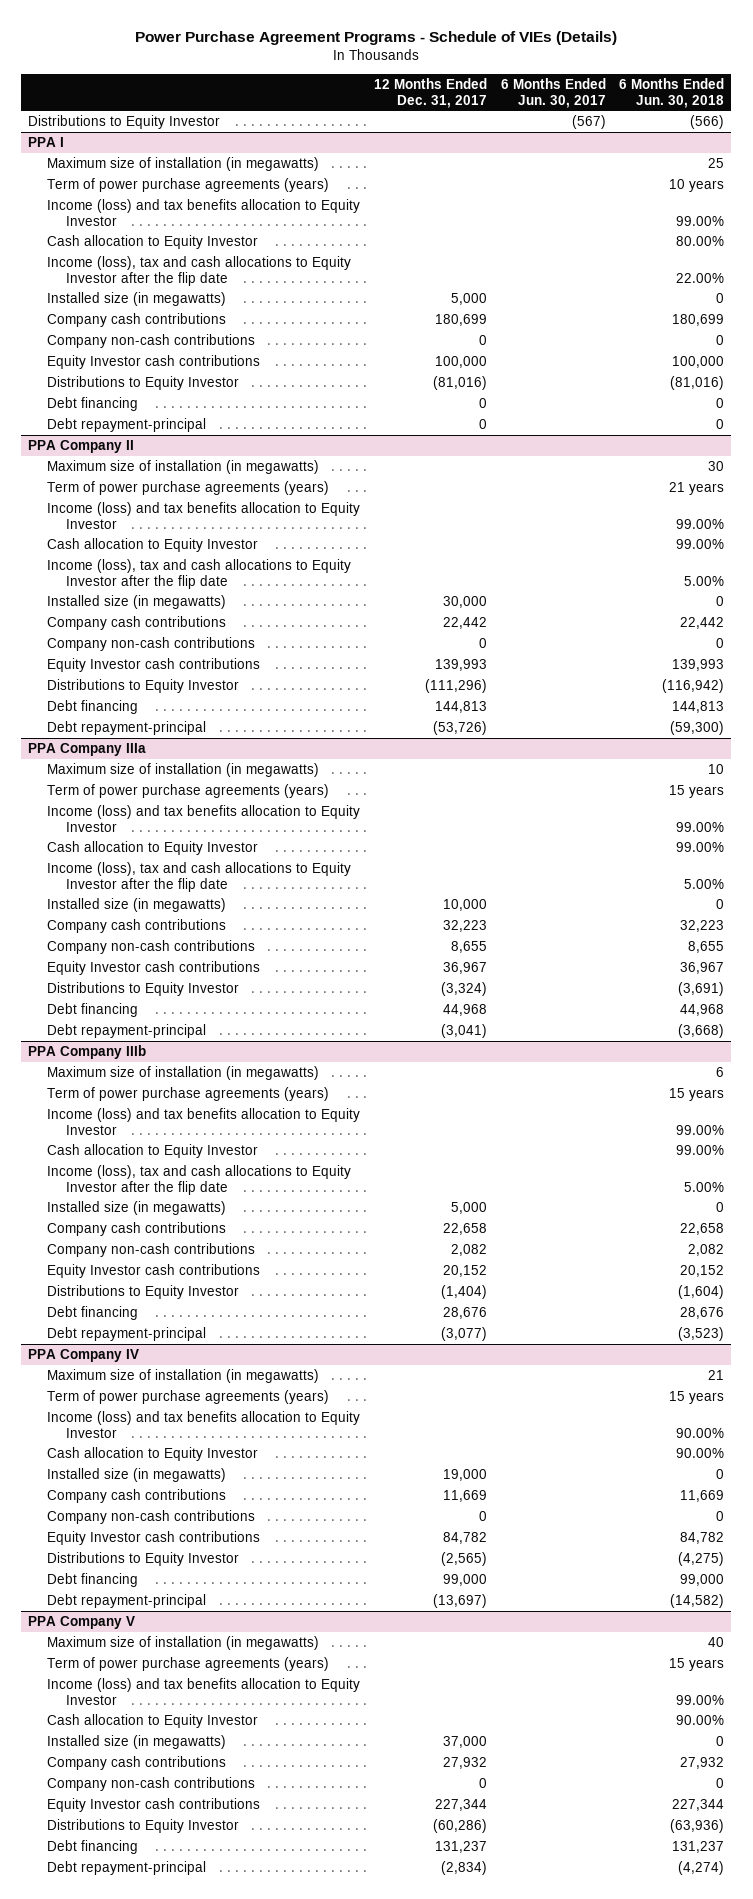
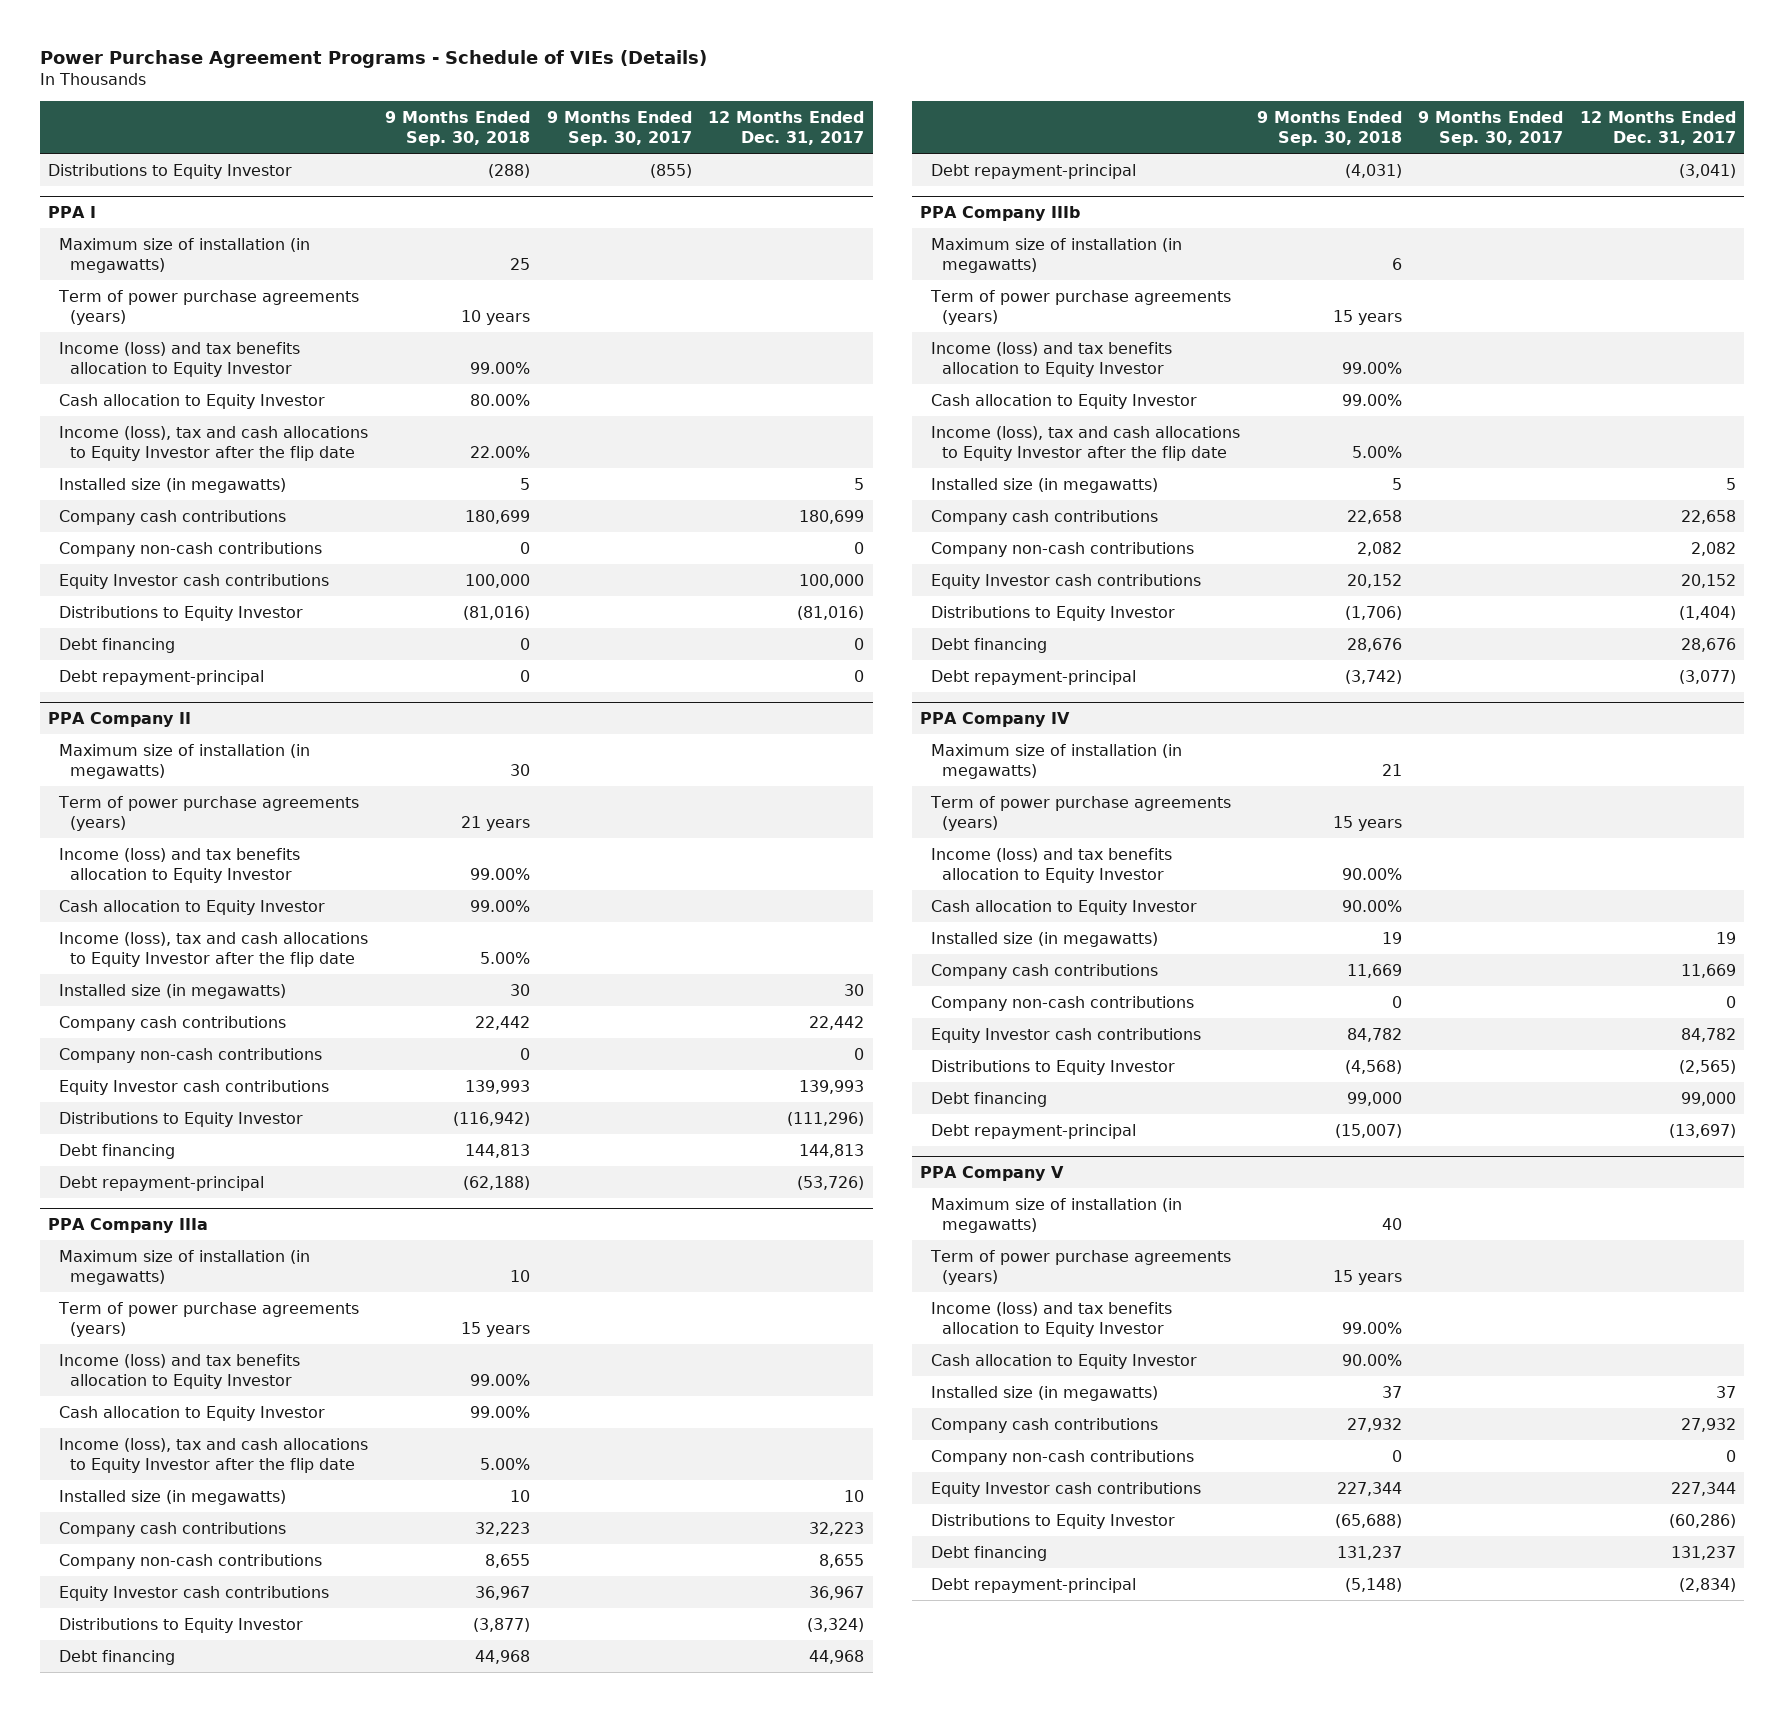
- | 12 Months Ended Dec. 31, 2017 | 6 Months Ended Jun. 30, 2017 | 6 Months Ended Jun. 30, 2018
+ | 9 Months Ended Sep. 30, 2018 | 9 Months Ended Sep. 30, 2017 | 12 Months Ended Dec. 31, 2017
@ PPA I
- Installed size (in megawatts) | 5,000 | | 0
+ Installed size (in megawatts) | 5 | | 5
@ PPA Company II
- Installed size (in megawatts) | 30,000 | | 0
+ Installed size (in megawatts) | 30 | | 30
@ PPA Company IIIa
- Installed size (in megawatts) | 10,000 | | 0
+ Installed size (in megawatts) | 10 | | 10
@ PPA Company IIIb
- Installed size (in megawatts) | 5,000 | | 0
+ Installed size (in megawatts) | 5 | | 5
@ PPA Company IV
- Installed size (in megawatts) | 19,000 | | 0
+ Installed size (in megawatts) | 19 | | 19
@ PPA Company V
- Installed size (in megawatts) | 37,000 | | 0
+ Installed size (in megawatts) | 37 | | 37

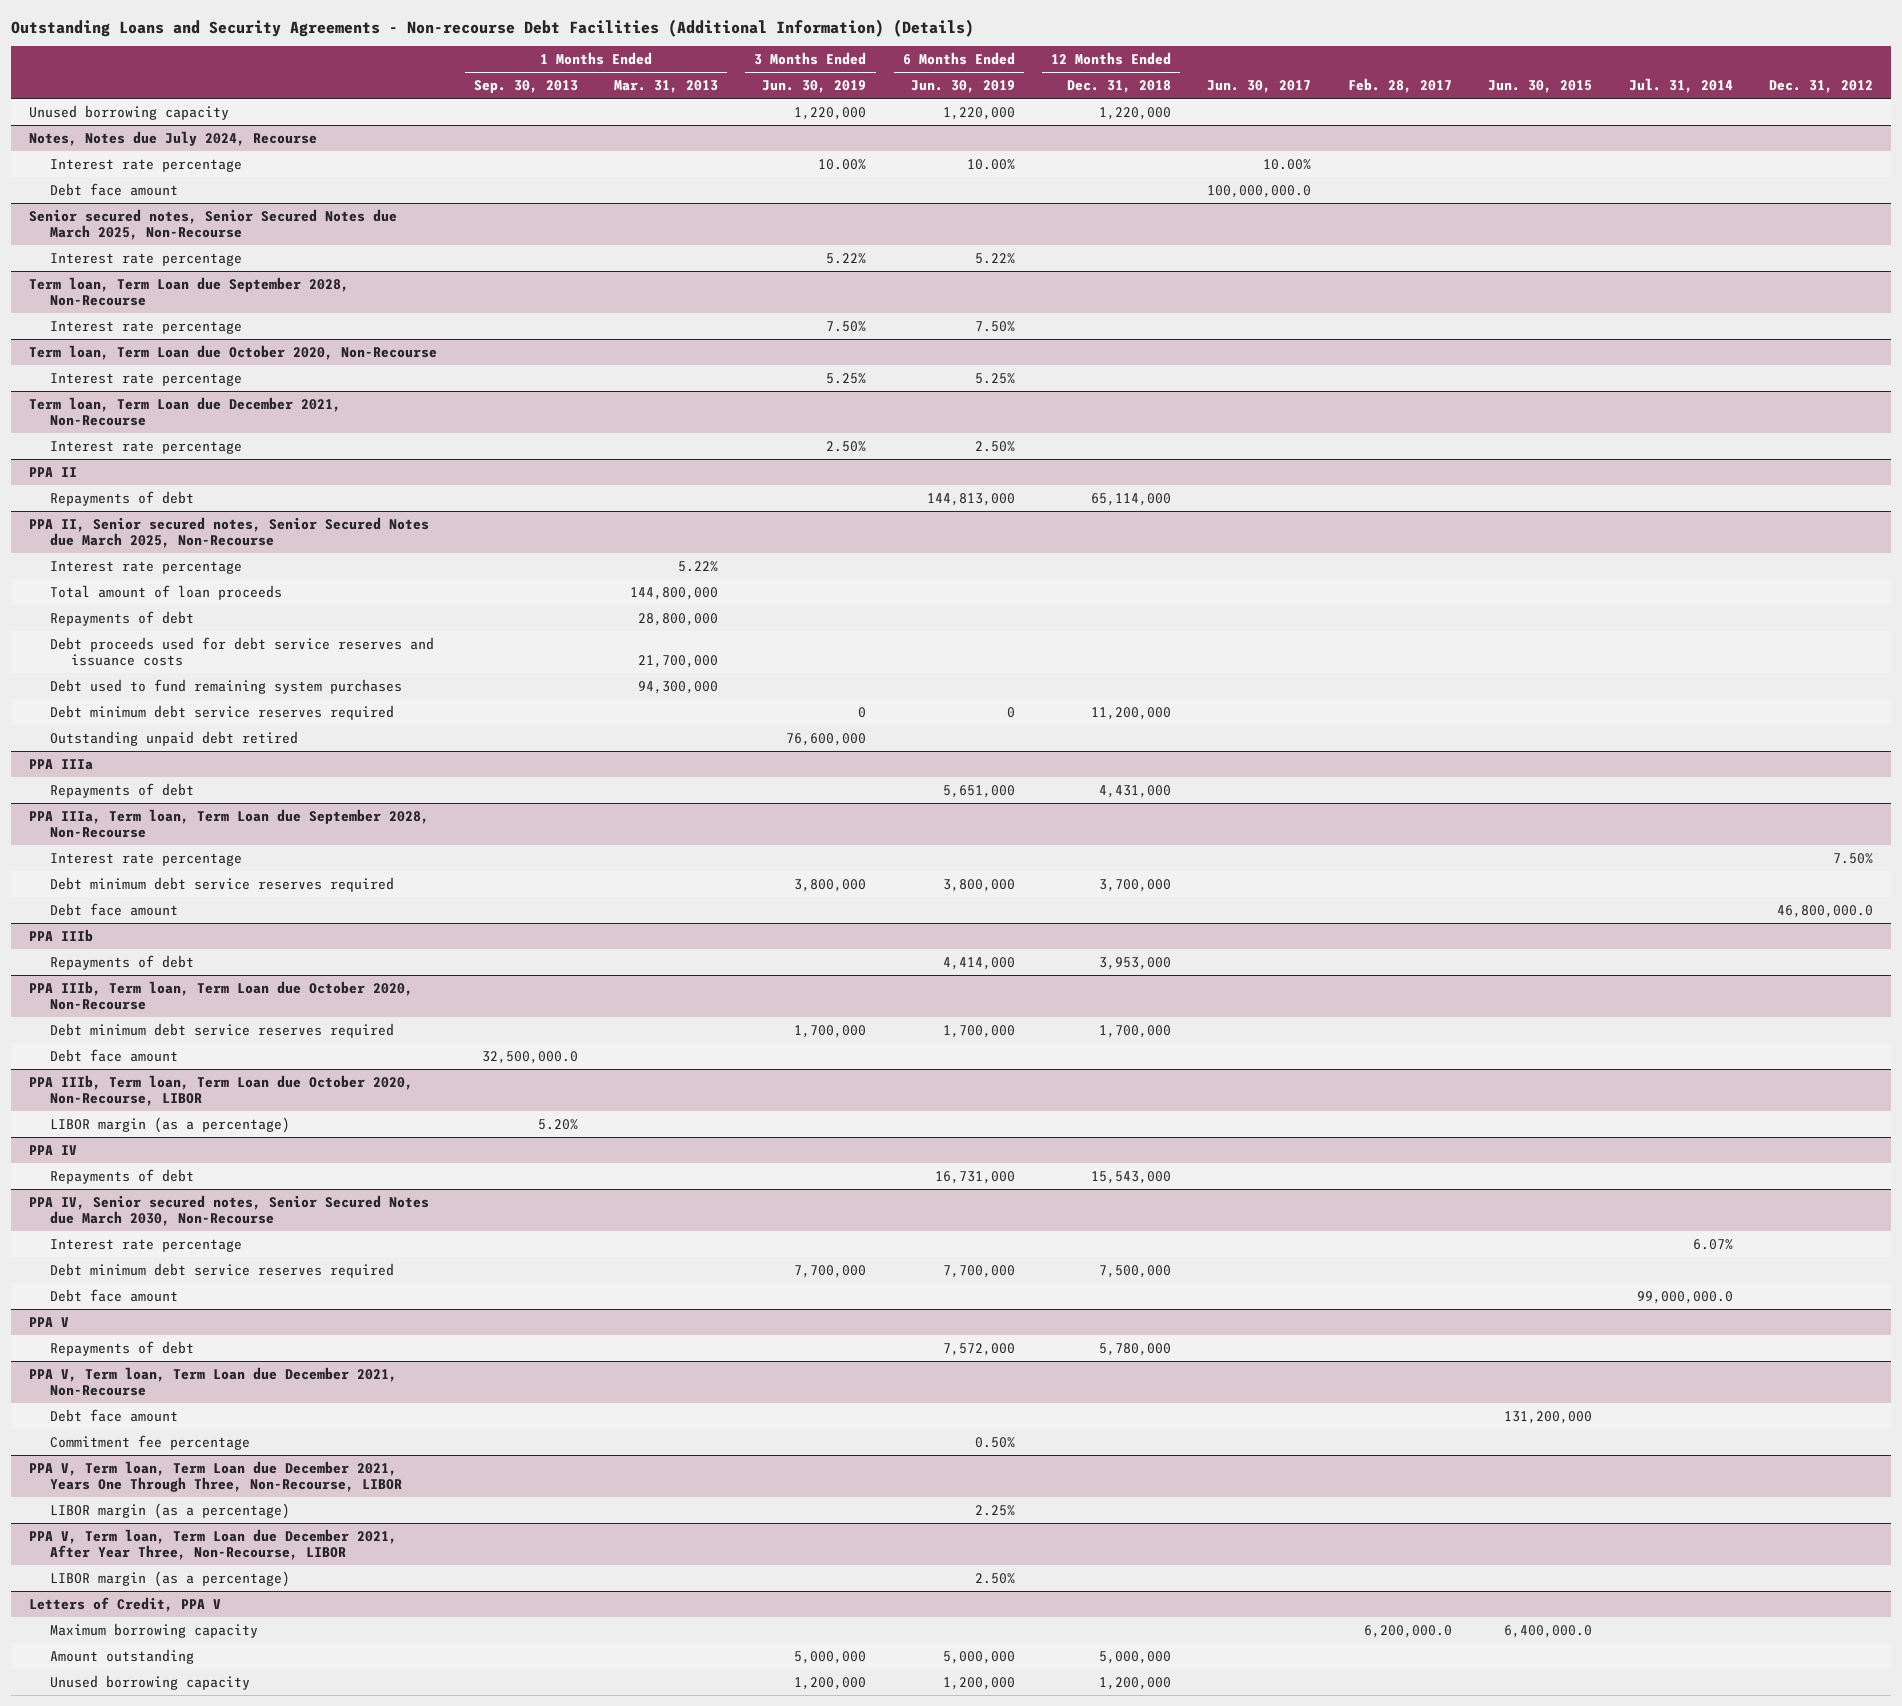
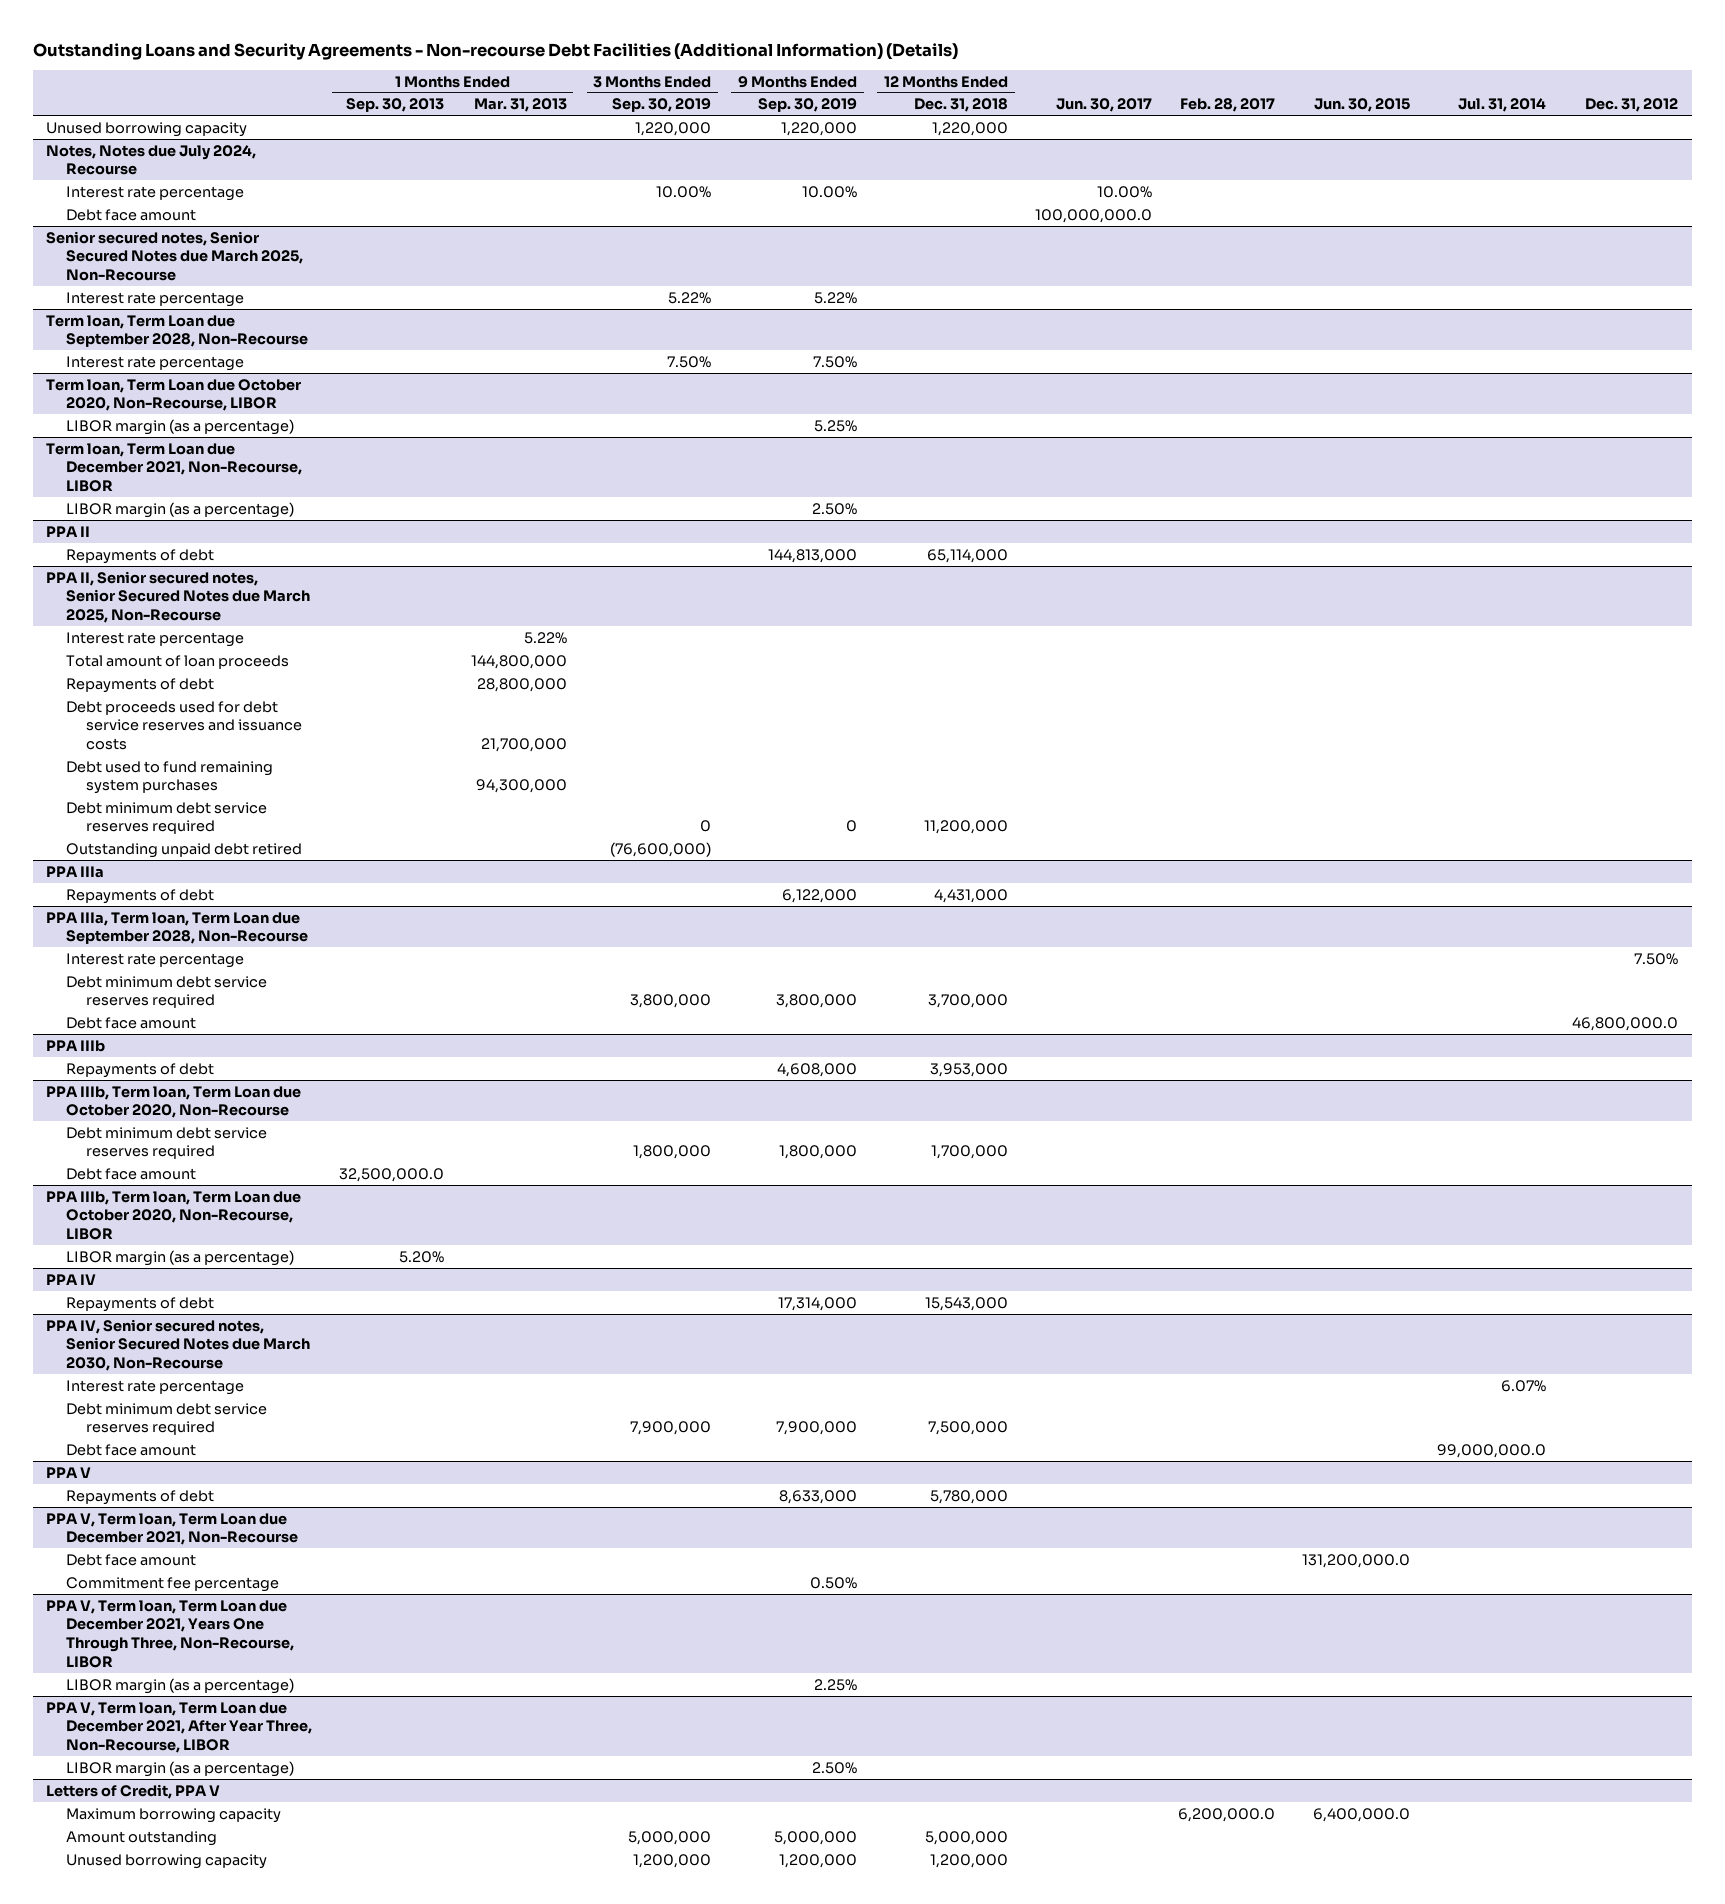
- | 1 Months Ended Sep. 30, 2013 | 1 Months Ended Mar. 31, 2013 | 3 Months Ended Jun. 30, 2019 | 6 Months Ended Jun. 30, 2019 | 12 Months Ended Dec. 31, 2018 | Jun. 30, 2017 | Feb. 28, 2017 | Jun. 30, 2015 | Jul. 31, 2014 | Dec. 31, 2012
+ | 1 Months Ended Sep. 30, 2013 | 1 Months Ended Mar. 31, 2013 | 3 Months Ended Sep. 30, 2019 | 9 Months Ended Sep. 30, 2019 | 12 Months Ended Dec. 31, 2018 | Jun. 30, 2017 | Feb. 28, 2017 | Jun. 30, 2015 | Jul. 31, 2014 | Dec. 31, 2012
- Term loan, Term Loan due October 2020, Non-Recourse
- Interest rate percentage | | | 5.25% | 5.25% | | | | | |
- Term loan, Term Loan due December 2021, Non-Recourse
- Interest rate percentage | | | 2.50% | 2.50% | | | | | |
+ Term loan, Term Loan due October 2020, Non-Recourse, LIBOR
+ LIBOR margin (as a percentage) | | | | 5.25% | | | | | |
+ Term loan, Term Loan due December 2021, Non-Recourse, LIBOR
+ LIBOR margin (as a percentage) | | | | 2.50% | | | | | |
@ PPA V, Term loan, Term Loan due December 2021, Non-Recourse
- Debt face amount | | | | | | | | 131,200,000 | |
+ Debt face amount | | | | | | | | 131,200,000.0 | |

